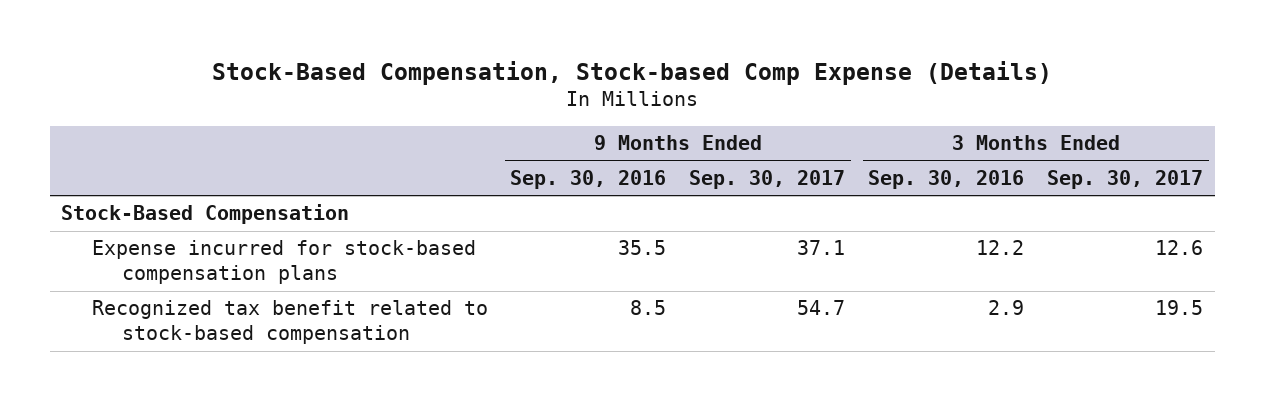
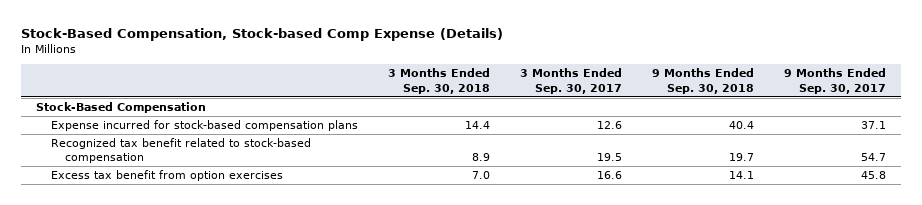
- | 9 Months Ended Sep. 30, 2016 | 9 Months Ended Sep. 30, 2017 | 3 Months Ended Sep. 30, 2016 | 3 Months Ended Sep. 30, 2017
+ | 3 Months Ended Sep. 30, 2018 | 3 Months Ended Sep. 30, 2017 | 9 Months Ended Sep. 30, 2018 | 9 Months Ended Sep. 30, 2017
+ Excess tax benefit from option exercises | 7.0 | 16.6 | 14.1 | 45.8

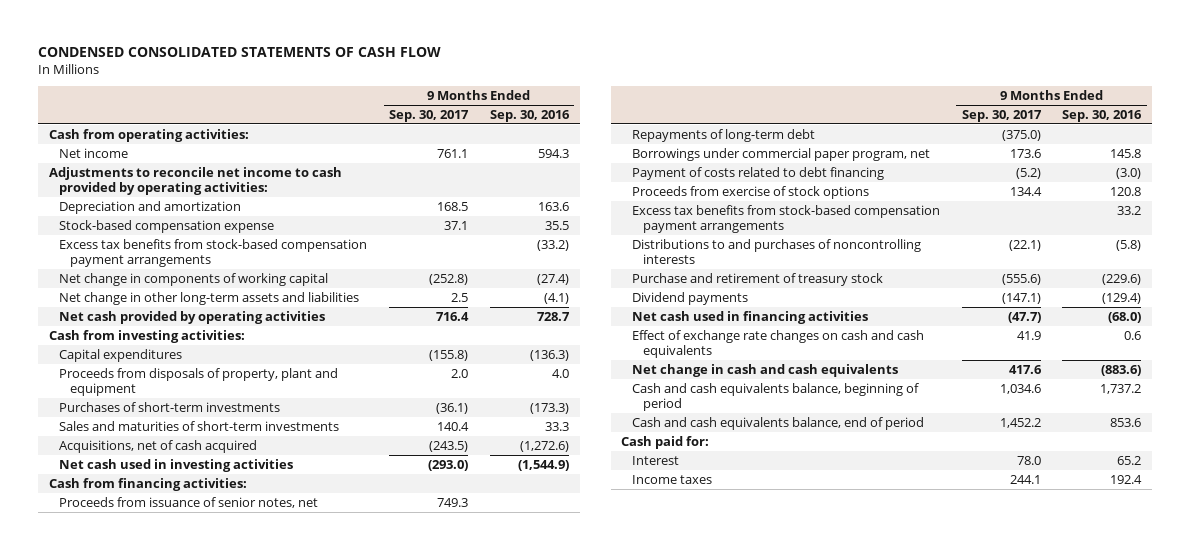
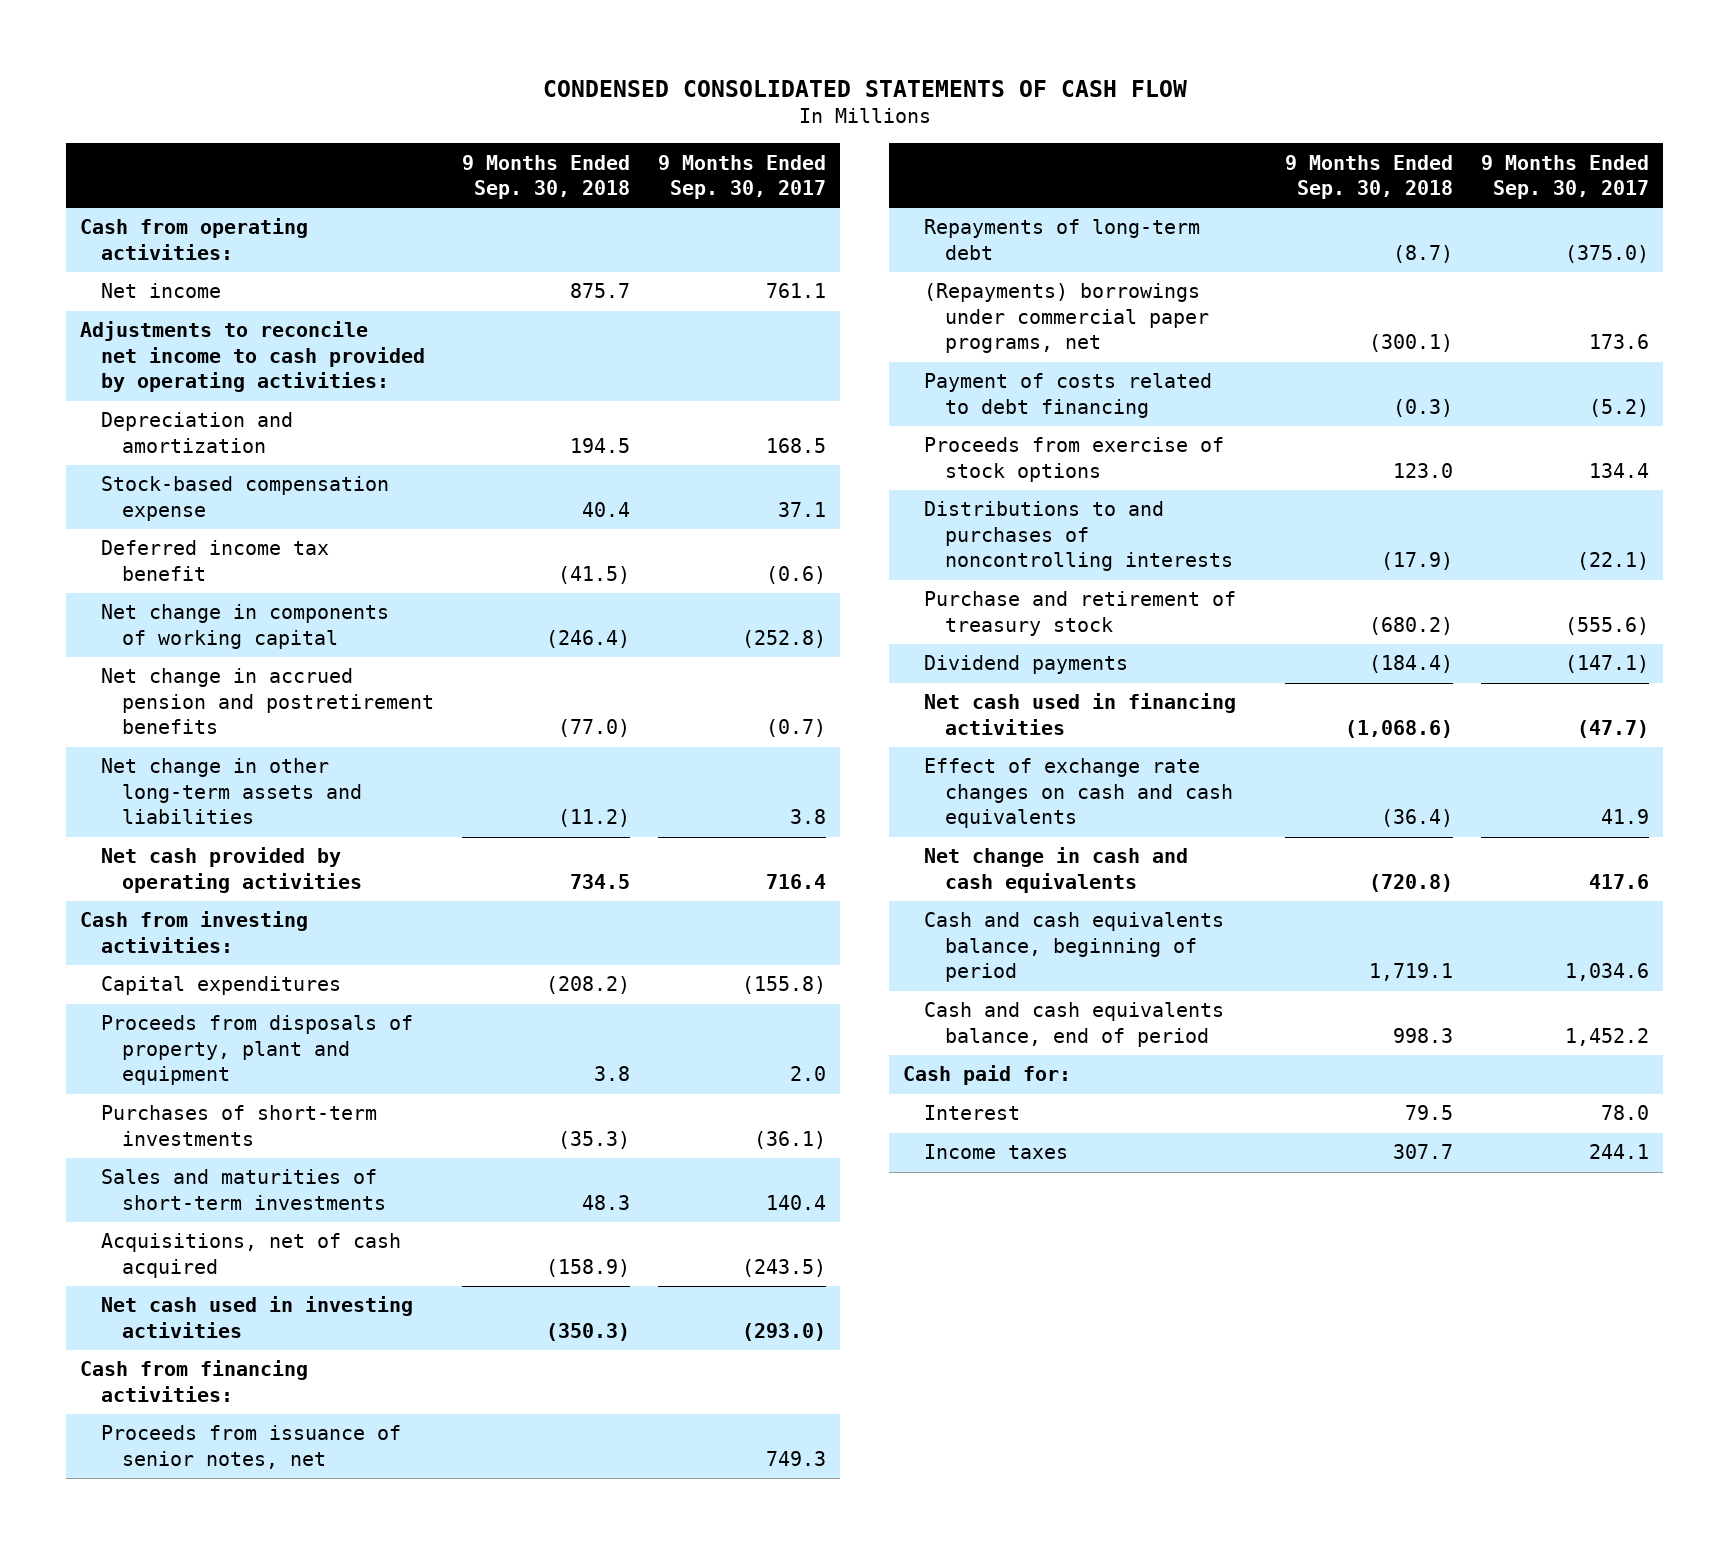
- | 9 Months Ended Sep. 30, 2017 | 9 Months Ended Sep. 30, 2016
+ | 9 Months Ended Sep. 30, 2018 | 9 Months Ended Sep. 30, 2017
- Excess tax benefits from stock-based compensation payment arrangements | | (33.2)
+ Deferred income tax benefit | (41.5) | (0.6)
- Net change in other long-term assets and liabilities | 2.5 | (4.1)
+ Net change in accrued pension and postretirement benefits | (77.0) | (0.7)
+ Net change in other long-term assets and liabilities | (11.2) | 3.8
- Borrowings under commercial paper program, net | 173.6 | 145.8
+ (Repayments) borrowings under commercial paper programs, net | (300.1) | 173.6
- Excess tax benefits from stock-based compensation payment arrangements | | 33.2

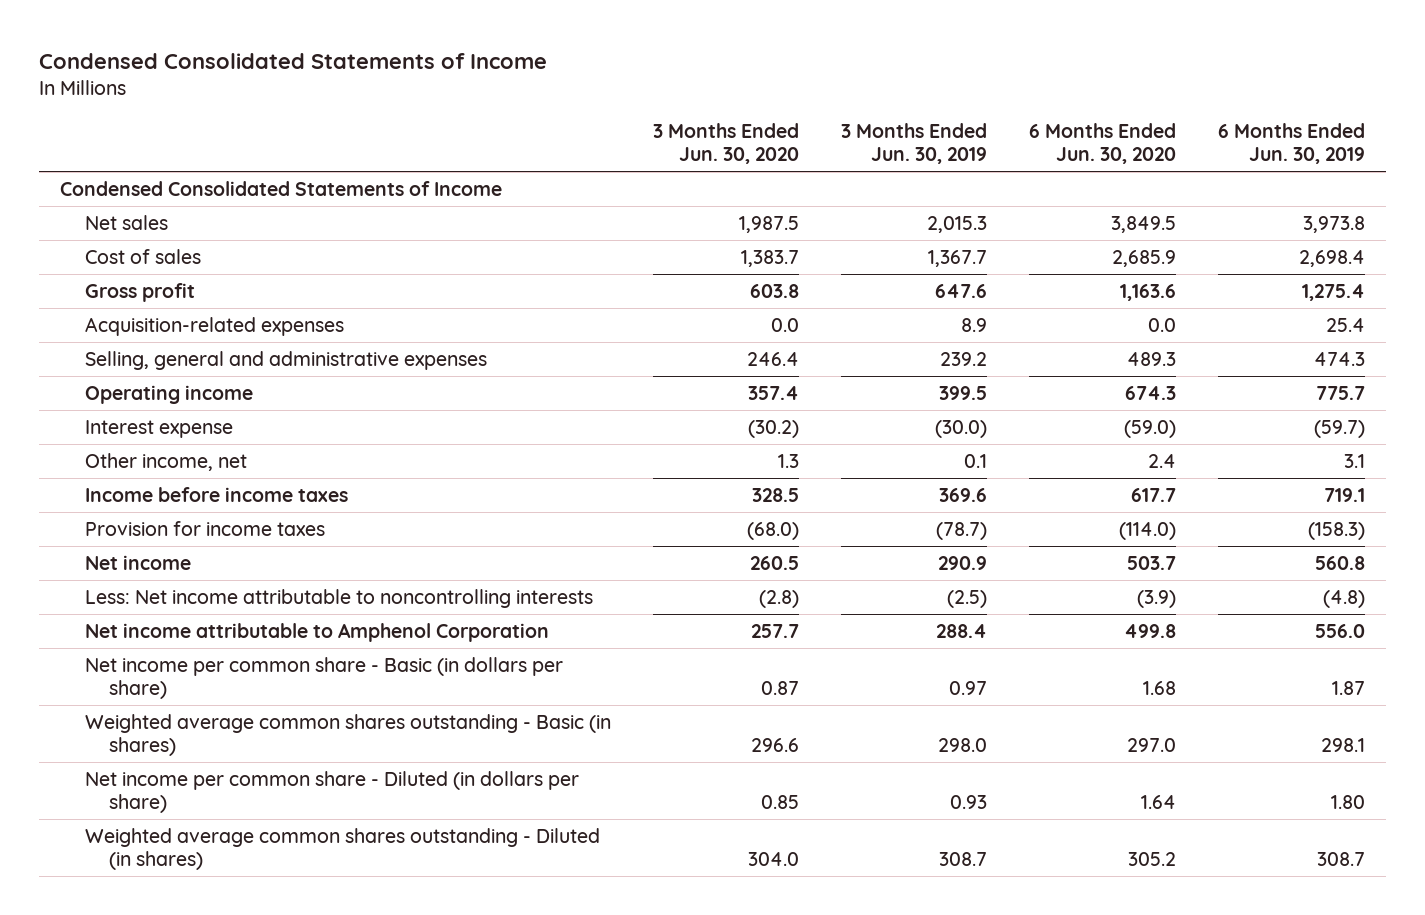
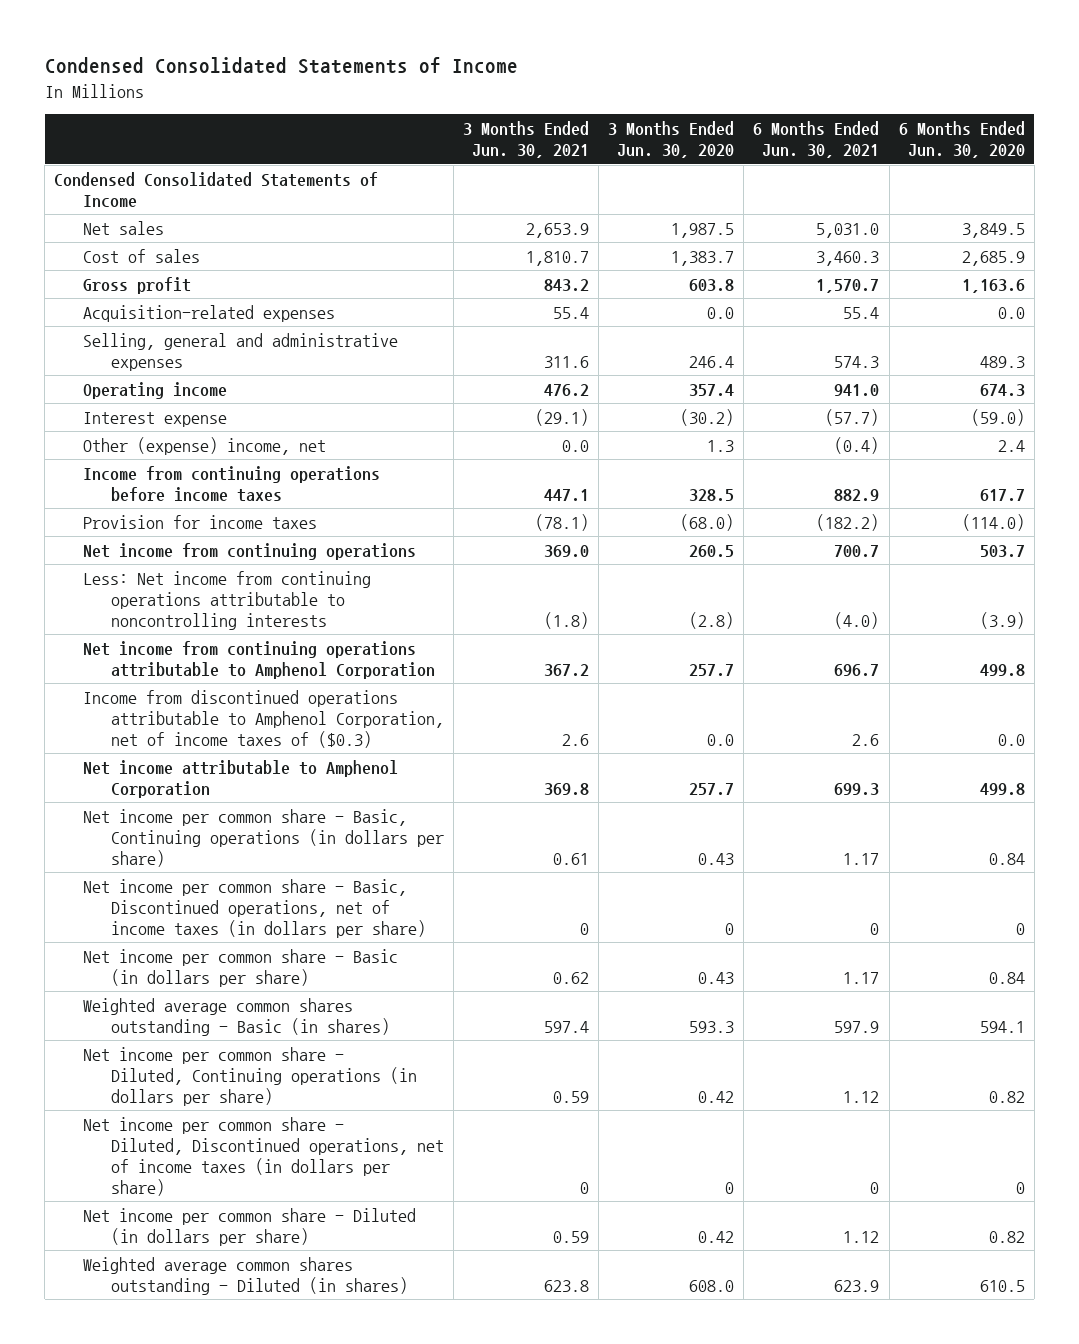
- | 3 Months Ended Jun. 30, 2020 | 3 Months Ended Jun. 30, 2019 | 6 Months Ended Jun. 30, 2020 | 6 Months Ended Jun. 30, 2019
+ | 3 Months Ended Jun. 30, 2021 | 3 Months Ended Jun. 30, 2020 | 6 Months Ended Jun. 30, 2021 | 6 Months Ended Jun. 30, 2020
- Other income, net | 1.3 | 0.1 | 2.4 | 3.1
- Income before income taxes | 328.5 | 369.6 | 617.7 | 719.1
+ Other (expense) income, net | 0.0 | 1.3 | (0.4) | 2.4
+ Income from continuing operations before income taxes | 447.1 | 328.5 | 882.9 | 617.7
- Net income | 260.5 | 290.9 | 503.7 | 560.8
- Less: Net income attributable to noncontrolling interests | (2.8) | (2.5) | (3.9) | (4.8)
+ Net income from continuing operations | 369.0 | 260.5 | 700.7 | 503.7
+ Less: Net income from continuing operations attributable to noncontrolling interests | (1.8) | (2.8) | (4.0) | (3.9)
+ Net income from continuing operations attributable to Amphenol Corporation | 367.2 | 257.7 | 696.7 | 499.8
+ Income from discontinued operations attributable to Amphenol Corporation, net of income taxes of ($0.3) | 2.6 | 0.0 | 2.6 | 0.0
- Net income per common share - Basic (in dollars per share) | 0.87 | 0.97 | 1.68 | 1.87
- Weighted average common shares outstanding - Basic (in shares) | 296.6 | 298.0 | 297.0 | 298.1
- Net income per common share - Diluted (in dollars per share) | 0.85 | 0.93 | 1.64 | 1.80
- Weighted average common shares outstanding - Diluted (in shares) | 304.0 | 308.7 | 305.2 | 308.7
+ Net income per common share - Basic, Continuing operations (in dollars per share) | 0.61 | 0.43 | 1.17 | 0.84
+ Net income per common share - Basic, Discontinued operations, net of income taxes (in dollars per share) | 0 | 0 | 0 | 0
+ Net income per common share - Basic (in dollars per share) | 0.62 | 0.43 | 1.17 | 0.84
+ Weighted average common shares outstanding - Basic (in shares) | 597.4 | 593.3 | 597.9 | 594.1
+ Net income per common share - Diluted, Continuing operations (in dollars per share) | 0.59 | 0.42 | 1.12 | 0.82
+ Net income per common share - Diluted, Discontinued operations, net of income taxes (in dollars per share) | 0 | 0 | 0 | 0
+ Net income per common share - Diluted (in dollars per share) | 0.59 | 0.42 | 1.12 | 0.82
+ Weighted average common shares outstanding - Diluted (in shares) | 623.8 | 608.0 | 623.9 | 610.5

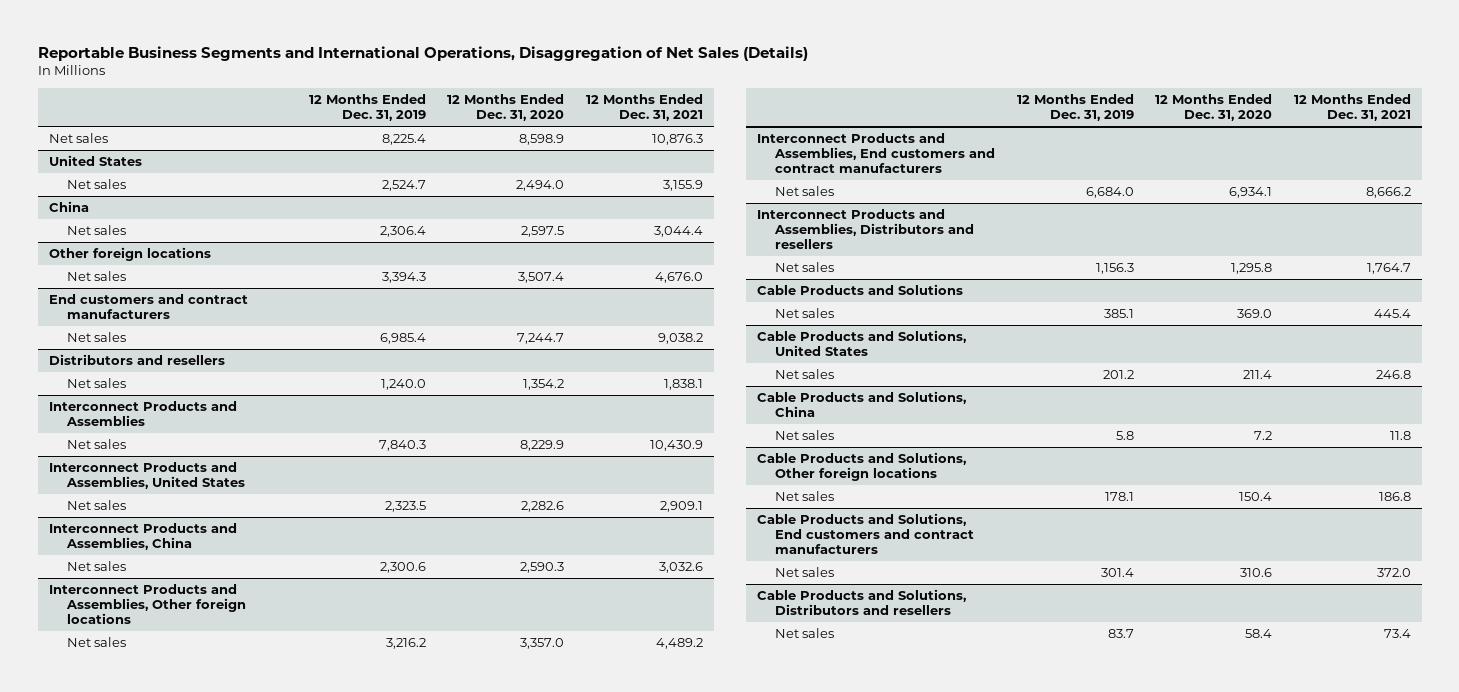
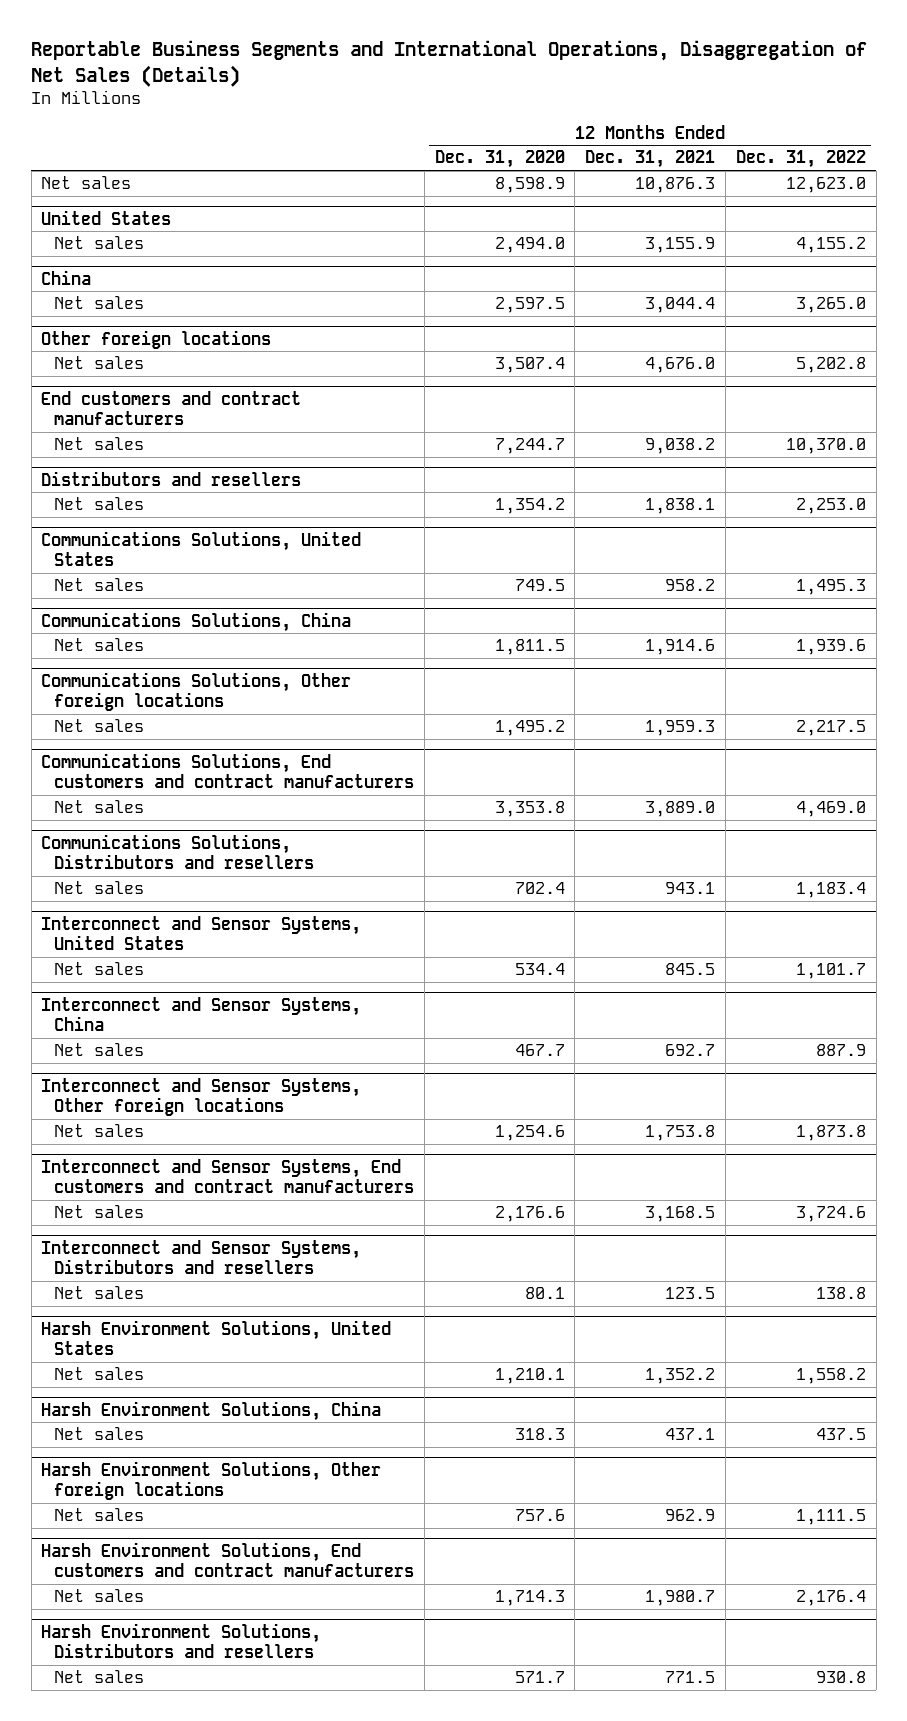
- | 12 Months Ended Dec. 31, 2019 | 12 Months Ended Dec. 31, 2020 | 12 Months Ended Dec. 31, 2021
+ | 12 Months Ended Dec. 31, 2020 | 12 Months Ended Dec. 31, 2021 | 12 Months Ended Dec. 31, 2022
- Interconnect Products and Assemblies
- Net sales | 7,840.3 | 8,229.9 | 10,430.9
- Interconnect Products and Assemblies, United States
- Net sales | 2,323.5 | 2,282.6 | 2,909.1
- Interconnect Products and Assemblies, China
- Net sales | 2,300.6 | 2,590.3 | 3,032.6
- Interconnect Products and Assemblies, Other foreign locations
- Net sales | 3,216.2 | 3,357.0 | 4,489.2
- Interconnect Products and Assemblies, End customers and contract manufacturers
- Net sales | 6,684.0 | 6,934.1 | 8,666.2
- Interconnect Products and Assemblies, Distributors and resellers
- Net sales | 1,156.3 | 1,295.8 | 1,764.7
- Cable Products and Solutions
- Net sales | 385.1 | 369.0 | 445.4
- Cable Products and Solutions, United States
- Net sales | 201.2 | 211.4 | 246.8
- Cable Products and Solutions, China
- Net sales | 5.8 | 7.2 | 11.8
- Cable Products and Solutions, Other foreign locations
- Net sales | 178.1 | 150.4 | 186.8
- Cable Products and Solutions, End customers and contract manufacturers
- Net sales | 301.4 | 310.6 | 372.0
- Cable Products and Solutions, Distributors and resellers
- Net sales | 83.7 | 58.4 | 73.4
+ Communications Solutions, United States
+ Net sales | 749.5 | 958.2 | 1,495.3
+ Communications Solutions, China
+ Net sales | 1,811.5 | 1,914.6 | 1,939.6
+ Communications Solutions, Other foreign locations
+ Net sales | 1,495.2 | 1,959.3 | 2,217.5
+ Communications Solutions, End customers and contract manufacturers
+ Net sales | 3,353.8 | 3,889.0 | 4,469.0
+ Communications Solutions, Distributors and resellers
+ Net sales | 702.4 | 943.1 | 1,183.4
+ Interconnect and Sensor Systems, United States
+ Net sales | 534.4 | 845.5 | 1,101.7
+ Interconnect and Sensor Systems, China
+ Net sales | 467.7 | 692.7 | 887.9
+ Interconnect and Sensor Systems, Other foreign locations
+ Net sales | 1,254.6 | 1,753.8 | 1,873.8
+ Interconnect and Sensor Systems, End customers and contract manufacturers
+ Net sales | 2,176.6 | 3,168.5 | 3,724.6
+ Interconnect and Sensor Systems, Distributors and resellers
+ Net sales | 80.1 | 123.5 | 138.8
+ Harsh Environment Solutions, United States
+ Net sales | 1,210.1 | 1,352.2 | 1,558.2
+ Harsh Environment Solutions, China
+ Net sales | 318.3 | 437.1 | 437.5
+ Harsh Environment Solutions, Other foreign locations
+ Net sales | 757.6 | 962.9 | 1,111.5
+ Harsh Environment Solutions, End customers and contract manufacturers
+ Net sales | 1,714.3 | 1,980.7 | 2,176.4
+ Harsh Environment Solutions, Distributors and resellers
+ Net sales | 571.7 | 771.5 | 930.8

